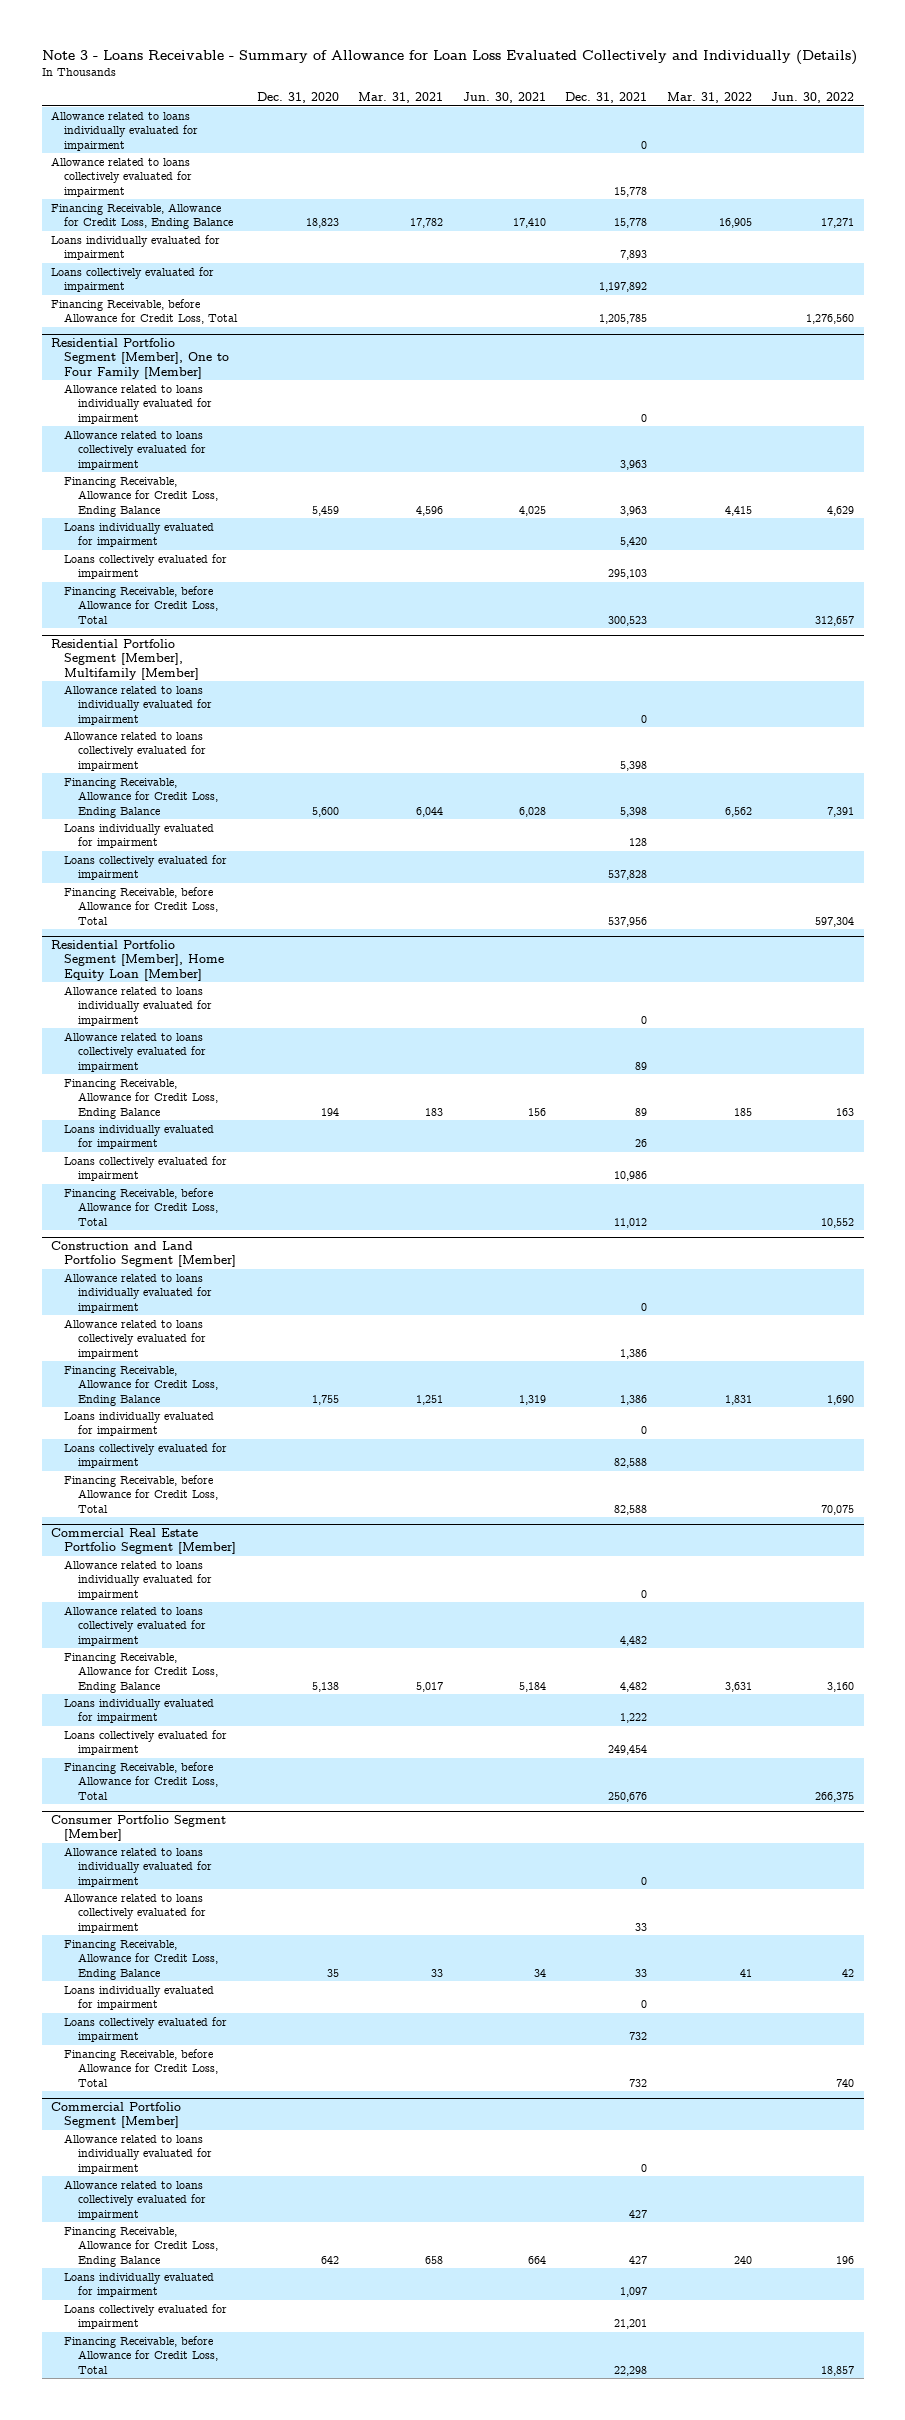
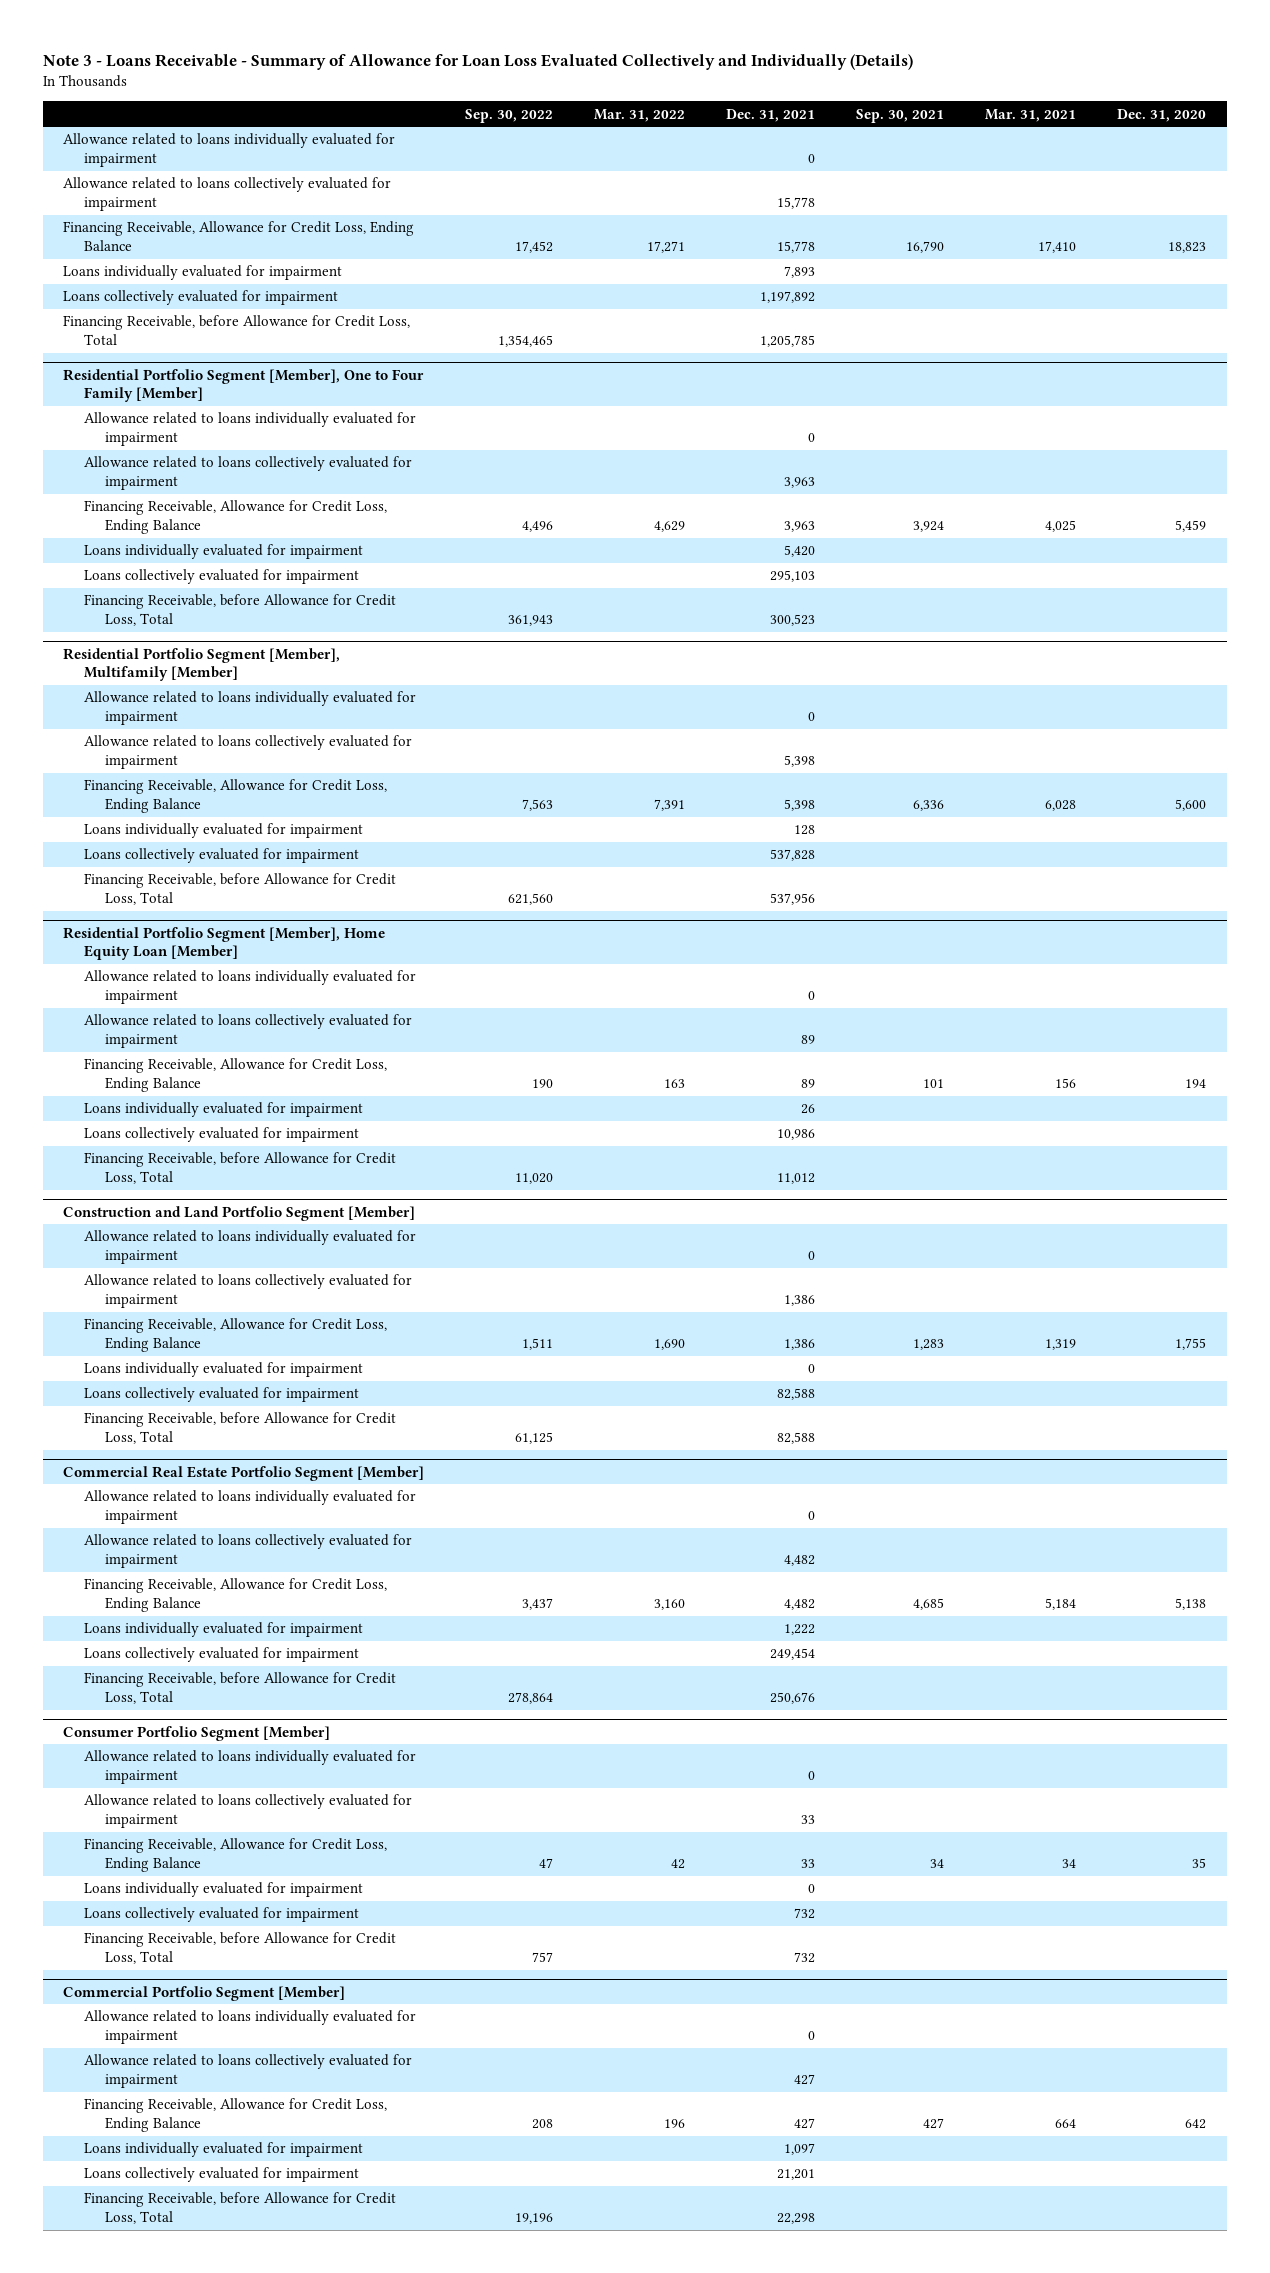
- | Dec. 31, 2020 | Mar. 31, 2021 | Jun. 30, 2021 | Dec. 31, 2021 | Mar. 31, 2022 | Jun. 30, 2022
+ | Sep. 30, 2022 | Mar. 31, 2022 | Dec. 31, 2021 | Sep. 30, 2021 | Mar. 31, 2021 | Dec. 31, 2020
- Financing Receivable, Allowance for Credit Loss, Ending Balance | 18,823 | 17,782 | 17,410 | 15,778 | 16,905 | 17,271
+ Financing Receivable, Allowance for Credit Loss, Ending Balance | 17,452 | 17,271 | 15,778 | 16,790 | 17,410 | 18,823
@ Residential Portfolio Segment [Member], One to Four Family [Member]
- Financing Receivable, Allowance for Credit Loss, Ending Balance | 5,459 | 4,596 | 4,025 | 3,963 | 4,415 | 4,629
+ Financing Receivable, Allowance for Credit Loss, Ending Balance | 4,496 | 4,629 | 3,963 | 3,924 | 4,025 | 5,459
@ Residential Portfolio Segment [Member], Multifamily [Member]
- Financing Receivable, Allowance for Credit Loss, Ending Balance | 5,600 | 6,044 | 6,028 | 5,398 | 6,562 | 7,391
+ Financing Receivable, Allowance for Credit Loss, Ending Balance | 7,563 | 7,391 | 5,398 | 6,336 | 6,028 | 5,600
@ Residential Portfolio Segment [Member], Home Equity Loan [Member]
- Financing Receivable, Allowance for Credit Loss, Ending Balance | 194 | 183 | 156 | 89 | 185 | 163
+ Financing Receivable, Allowance for Credit Loss, Ending Balance | 190 | 163 | 89 | 101 | 156 | 194
@ Construction and Land Portfolio Segment [Member]
- Financing Receivable, Allowance for Credit Loss, Ending Balance | 1,755 | 1,251 | 1,319 | 1,386 | 1,831 | 1,690
+ Financing Receivable, Allowance for Credit Loss, Ending Balance | 1,511 | 1,690 | 1,386 | 1,283 | 1,319 | 1,755
@ Commercial Real Estate Portfolio Segment [Member]
- Financing Receivable, Allowance for Credit Loss, Ending Balance | 5,138 | 5,017 | 5,184 | 4,482 | 3,631 | 3,160
+ Financing Receivable, Allowance for Credit Loss, Ending Balance | 3,437 | 3,160 | 4,482 | 4,685 | 5,184 | 5,138
@ Consumer Portfolio Segment [Member]
- Financing Receivable, Allowance for Credit Loss, Ending Balance | 35 | 33 | 34 | 33 | 41 | 42
+ Financing Receivable, Allowance for Credit Loss, Ending Balance | 47 | 42 | 33 | 34 | 34 | 35
@ Commercial Portfolio Segment [Member]
- Financing Receivable, Allowance for Credit Loss, Ending Balance | 642 | 658 | 664 | 427 | 240 | 196
+ Financing Receivable, Allowance for Credit Loss, Ending Balance | 208 | 196 | 427 | 427 | 664 | 642

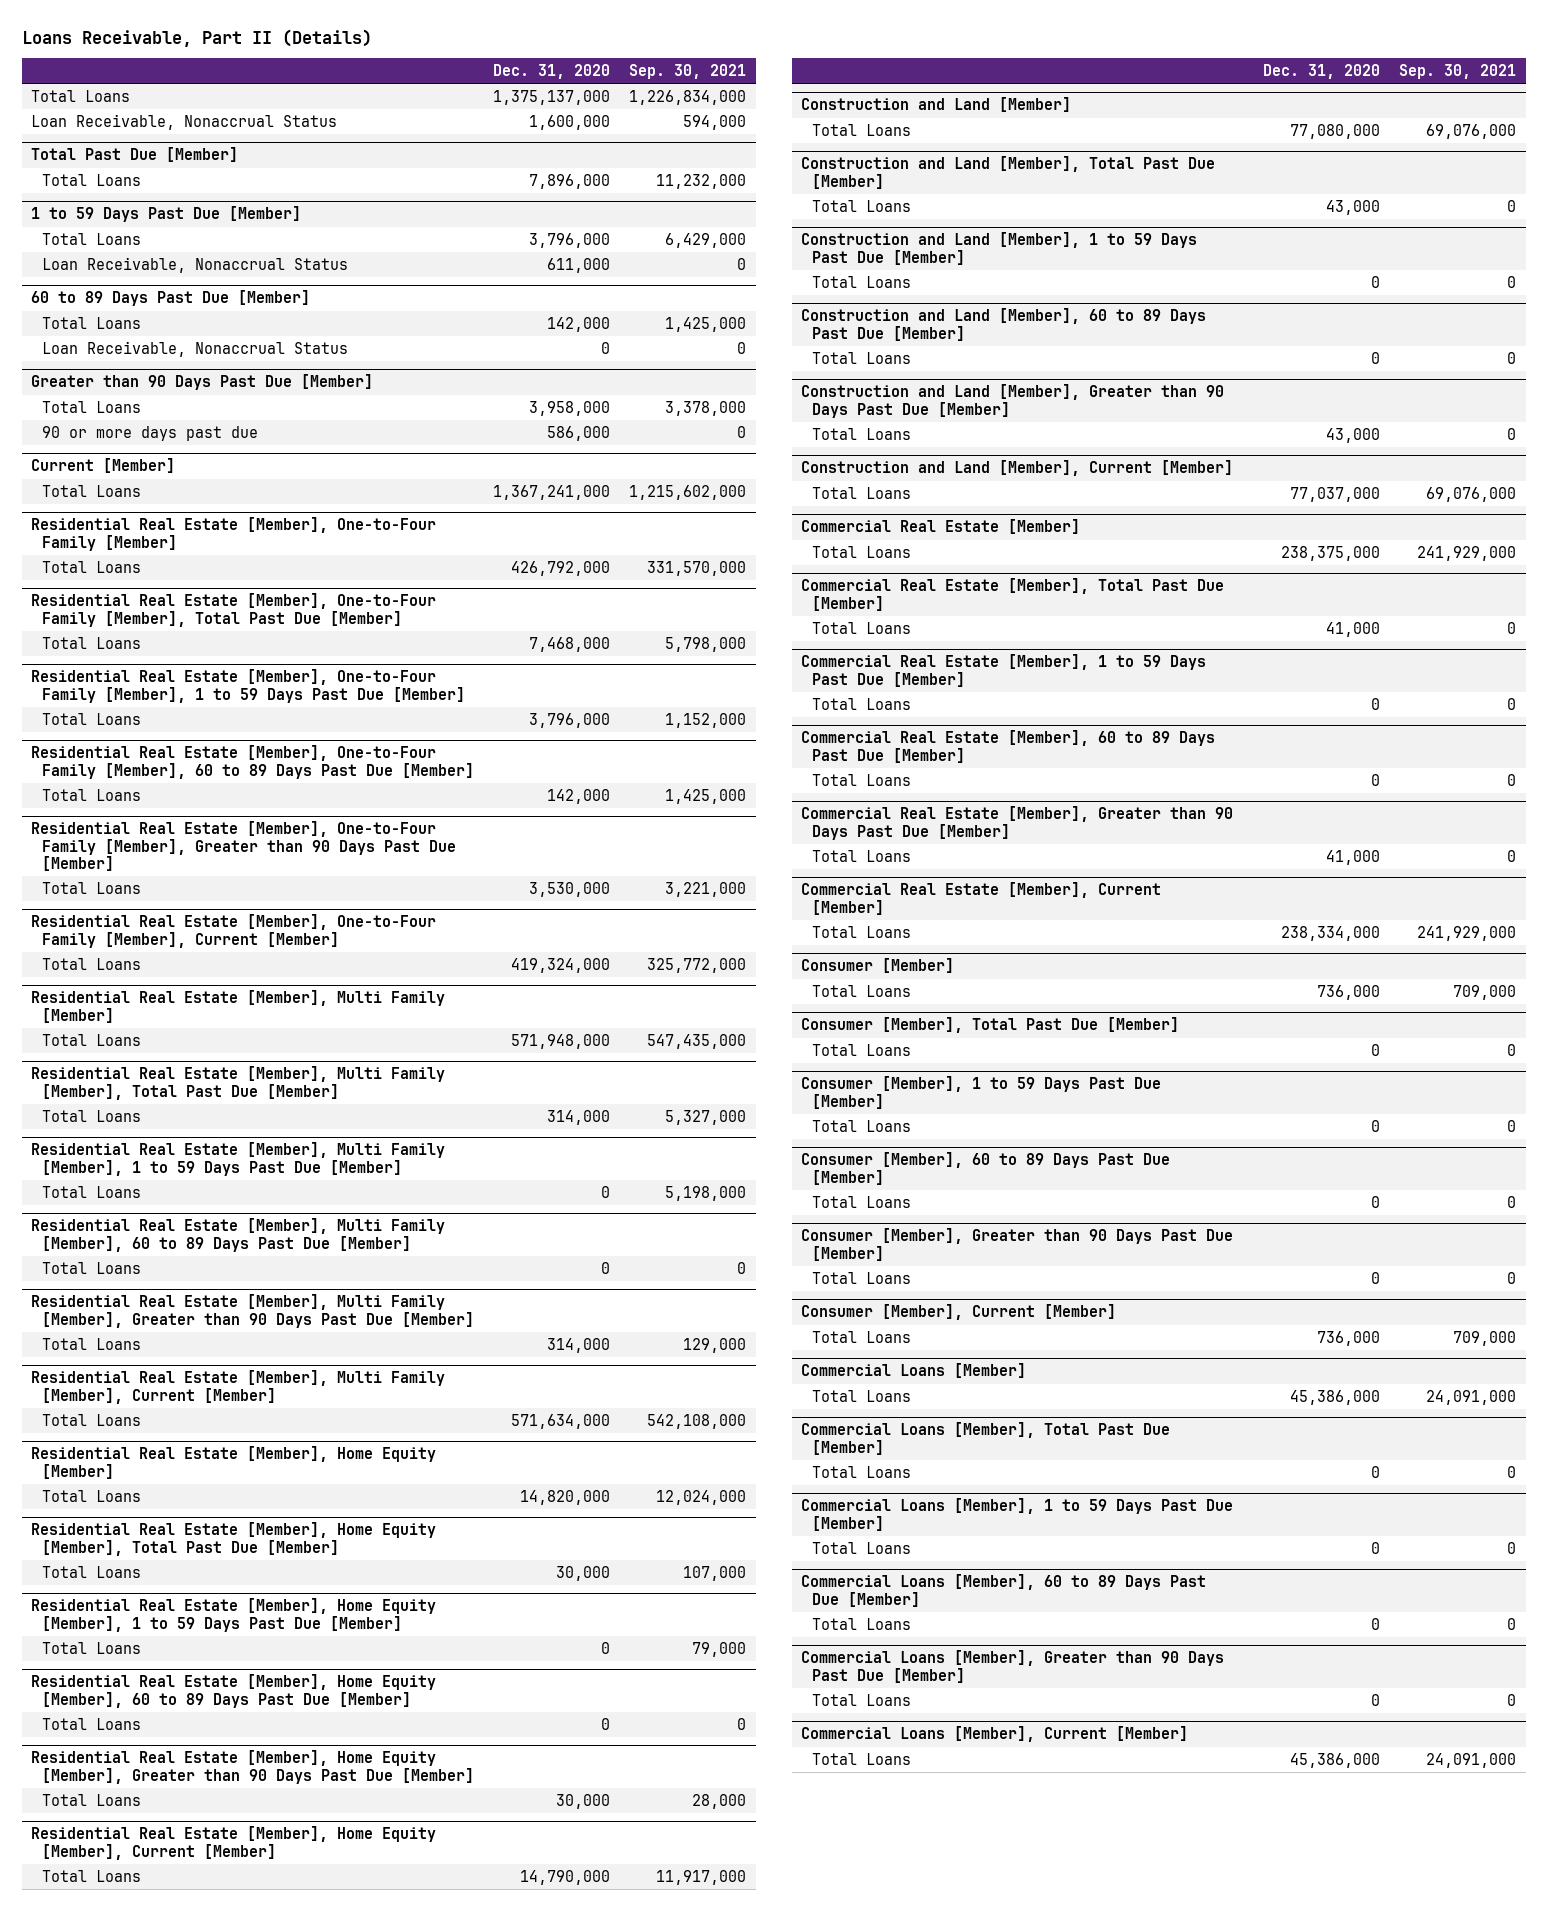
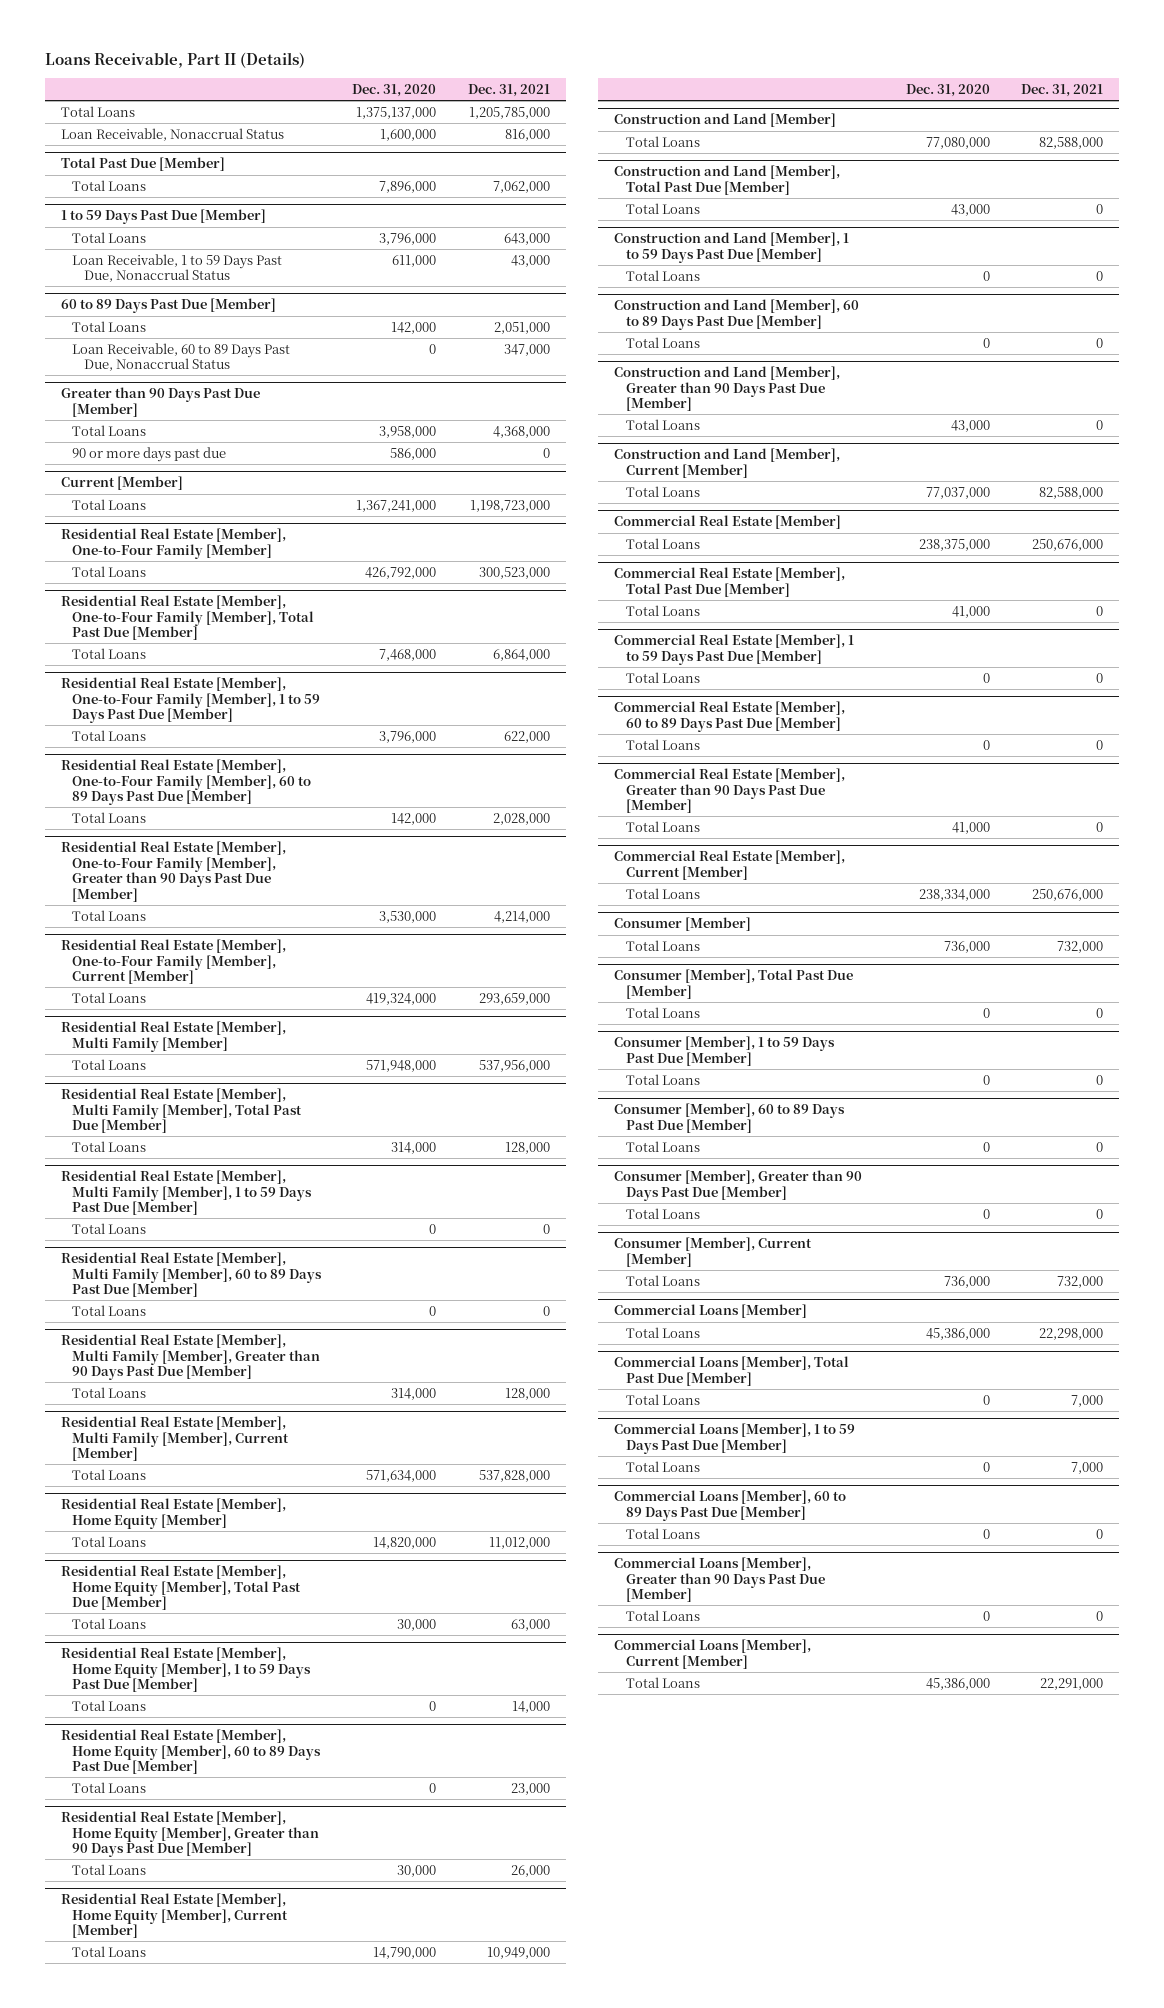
- | Dec. 31, 2020 | Sep. 30, 2021
+ | Dec. 31, 2020 | Dec. 31, 2021
@ 1 to 59 Days Past Due [Member]
- Loan Receivable, Nonaccrual Status | 611,000 | 0
+ Loan Receivable, 1 to 59 Days Past Due, Nonaccrual Status | 611,000 | 43,000
@ 60 to 89 Days Past Due [Member]
- Loan Receivable, Nonaccrual Status | 0 | 0
+ Loan Receivable, 60 to 89 Days Past Due, Nonaccrual Status | 0 | 347,000

